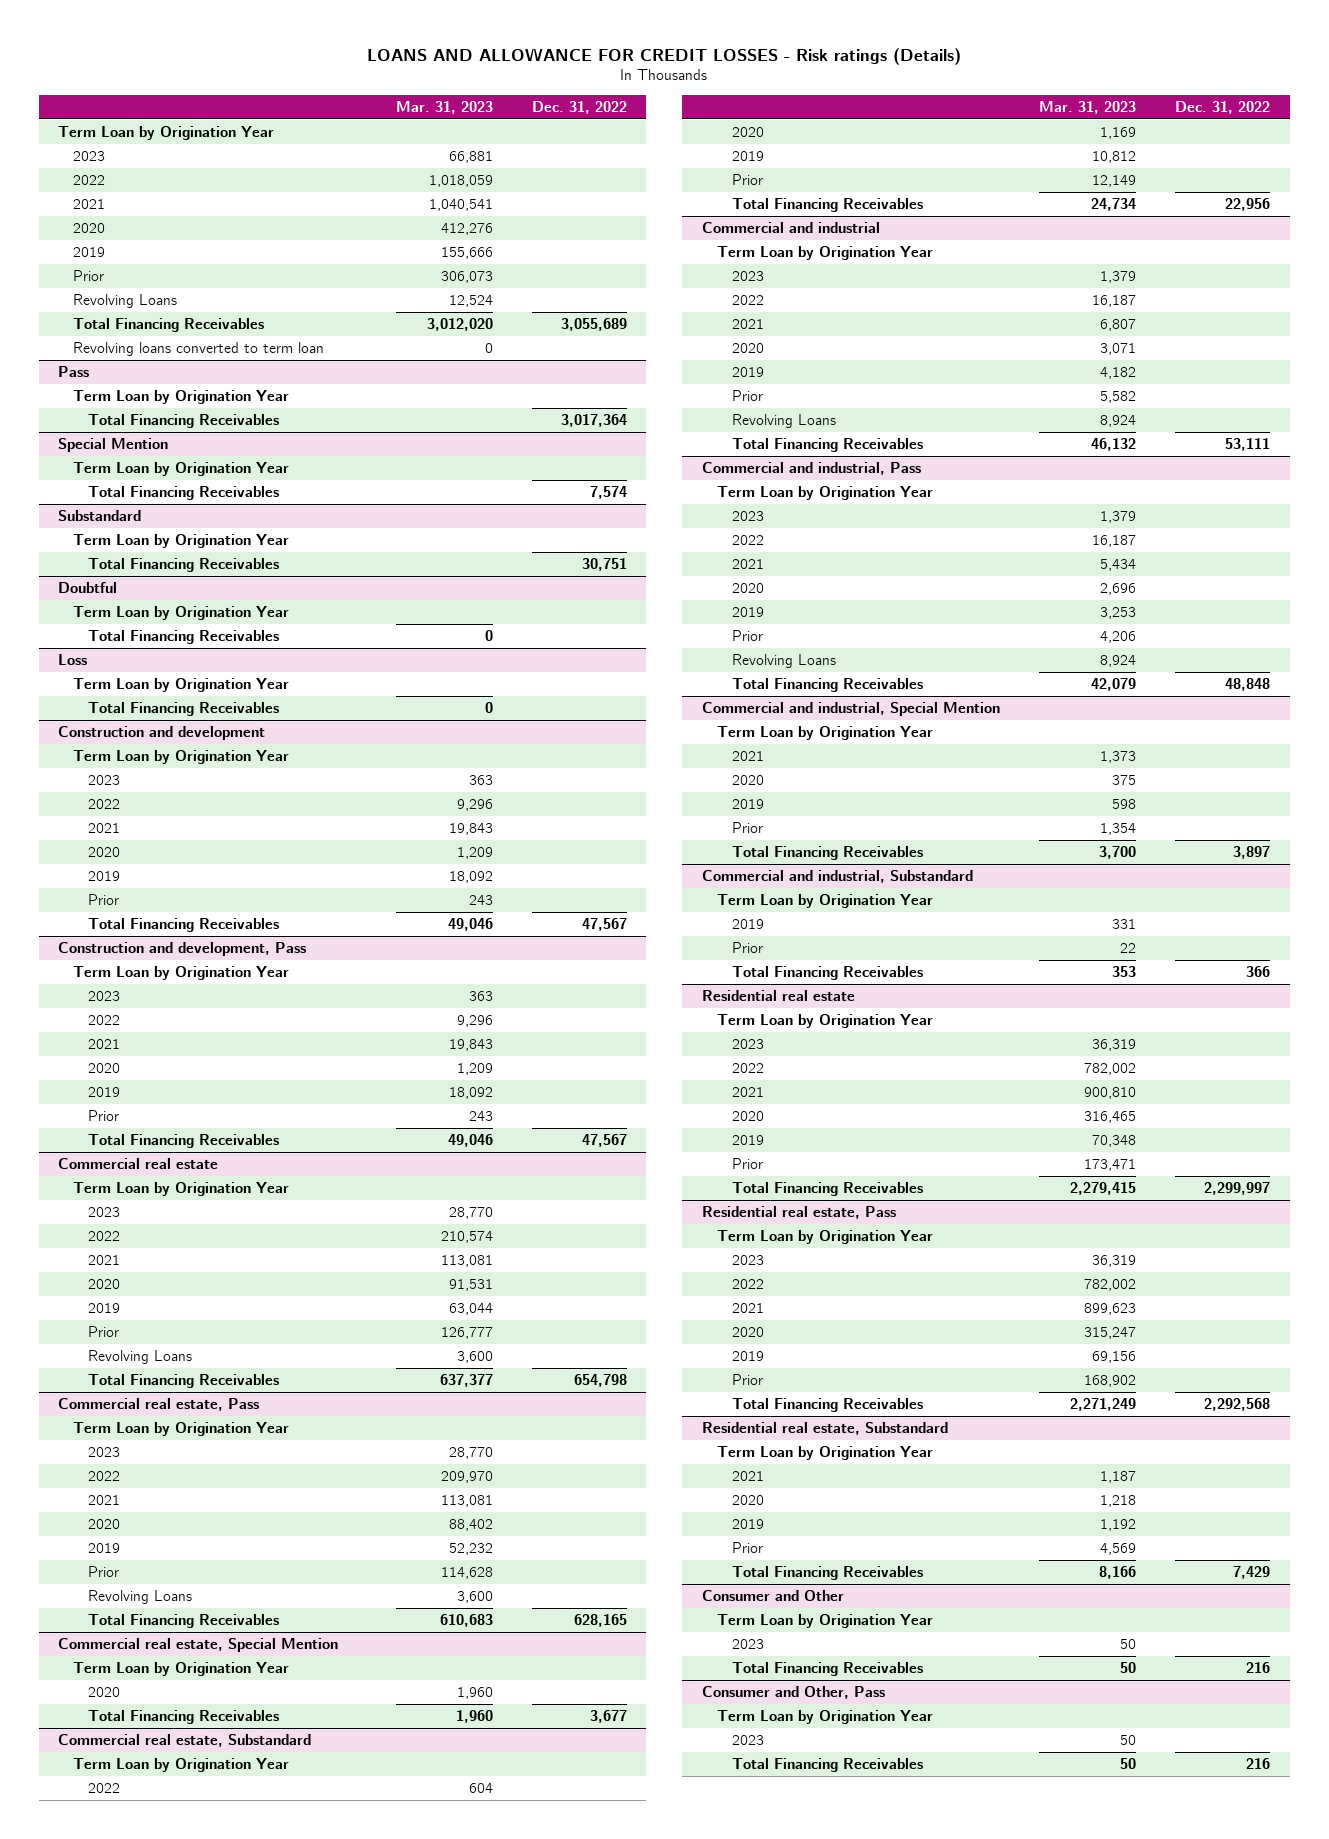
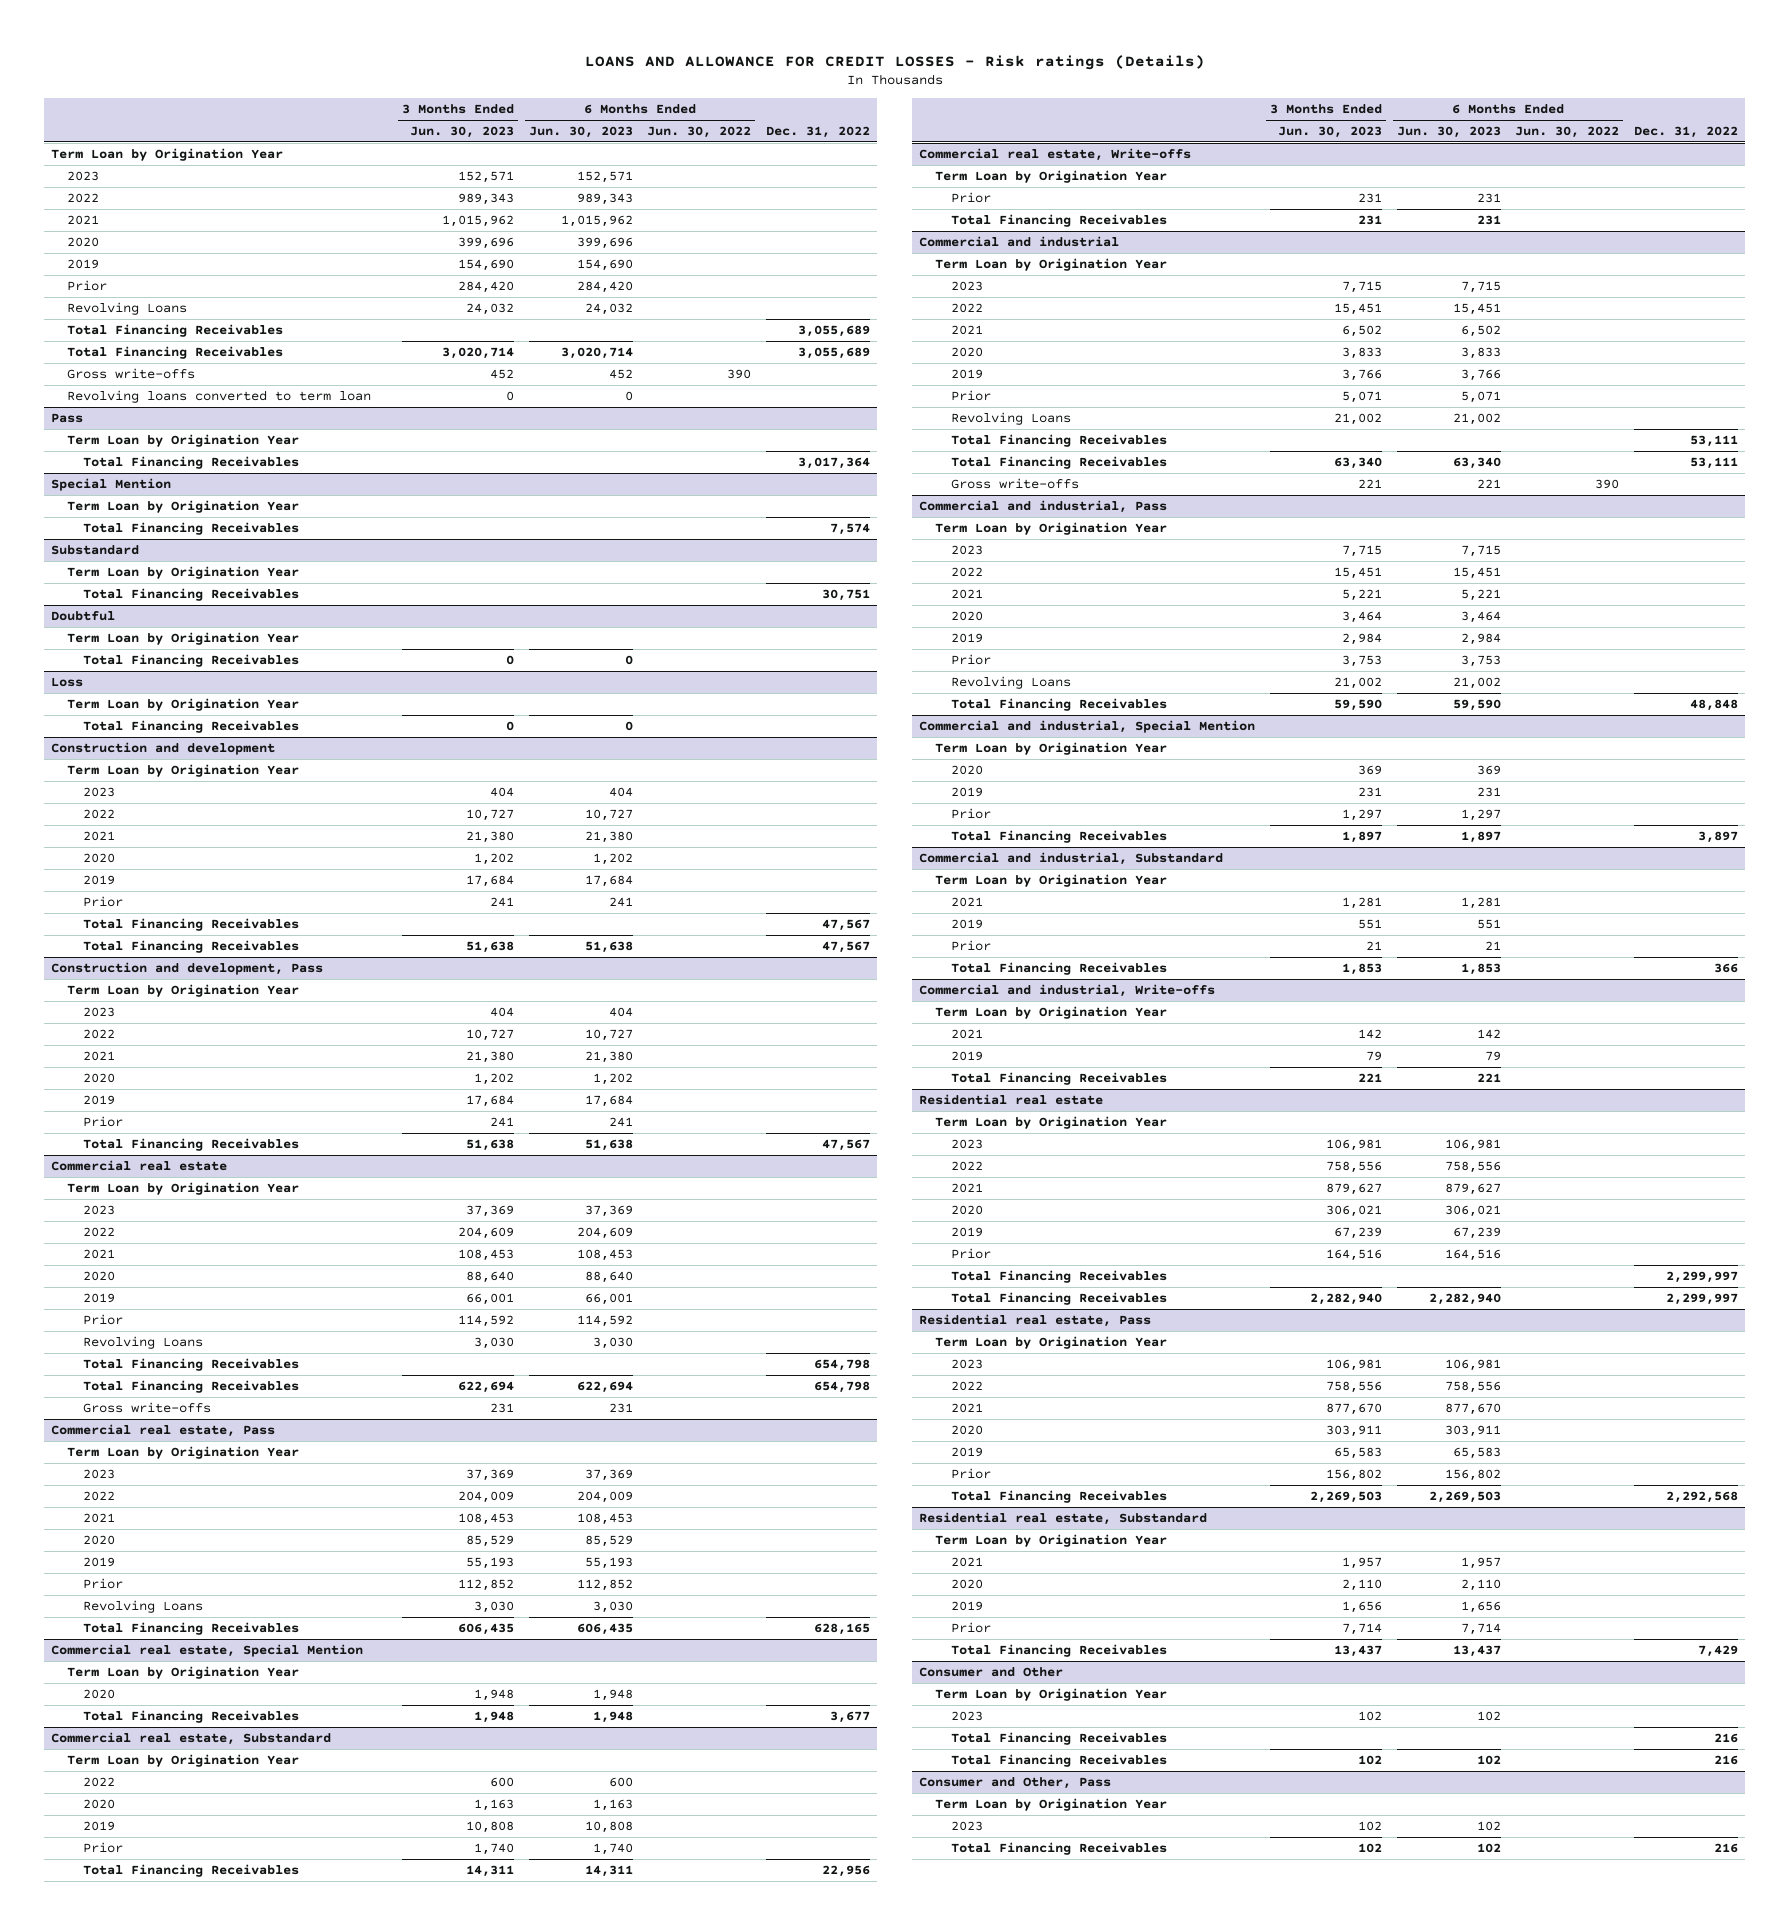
- | Mar. 31, 2023 | Dec. 31, 2022
+ | 3 Months Ended Jun. 30, 2023 | 6 Months Ended Jun. 30, 2023 | 6 Months Ended Jun. 30, 2022 | Dec. 31, 2022
+ Total Financing Receivables | 3,020,714 | 3,020,714 | | 3,055,689
+ Gross write-offs | 452 | 452 | 390 |
@ Construction and development
+ Total Financing Receivables | 51,638 | 51,638 | | 47,567
@ Commercial real estate
+ Total Financing Receivables | 622,694 | 622,694 | | 654,798
+ Gross write-offs | 231 | 231 | |
+ Commercial real estate, Write-offs
+ Term Loan by Origination Year
+ Prior | 231 | 231 | |
+ Total Financing Receivables | 231 | 231 | |
@ Commercial and industrial
+ Total Financing Receivables | 63,340 | 63,340 | | 53,111
+ Gross write-offs | 221 | 221 | 390 |
@ Commercial and industrial, Special Mention
- 2021 | 1,373 |
@ Commercial and industrial, Substandard
+ 2021 | 1,281 | 1,281 | |
+ Commercial and industrial, Write-offs
+ Term Loan by Origination Year
+ 2021 | 142 | 142 | |
+ 2019 | 79 | 79 | |
+ Total Financing Receivables | 221 | 221 | |
@ Residential real estate
+ Total Financing Receivables | 2,282,940 | 2,282,940 | | 2,299,997
@ Consumer and Other
+ Total Financing Receivables | 102 | 102 | | 216

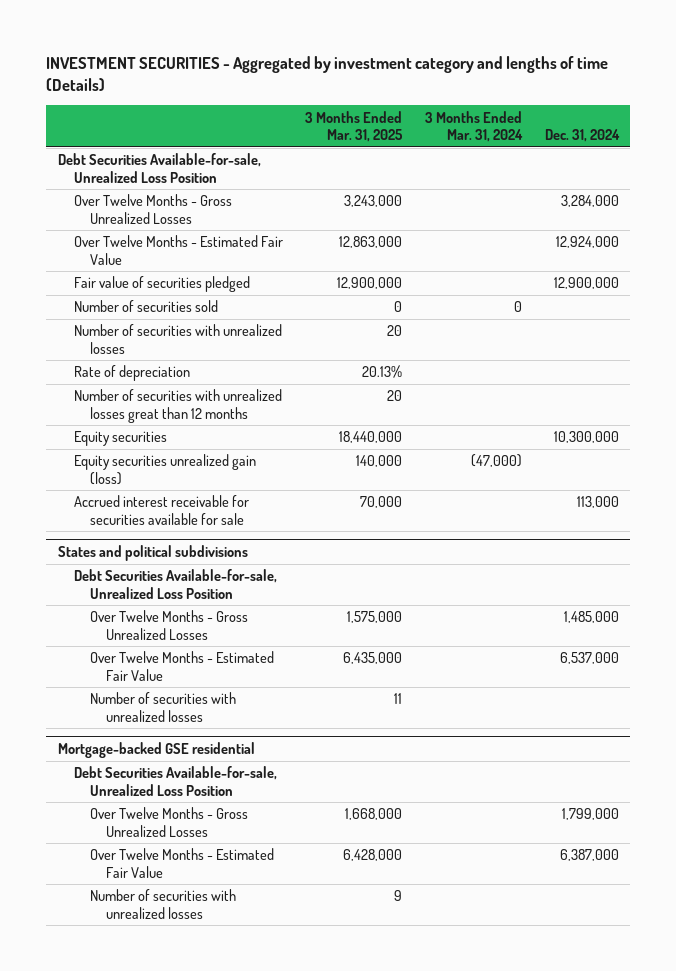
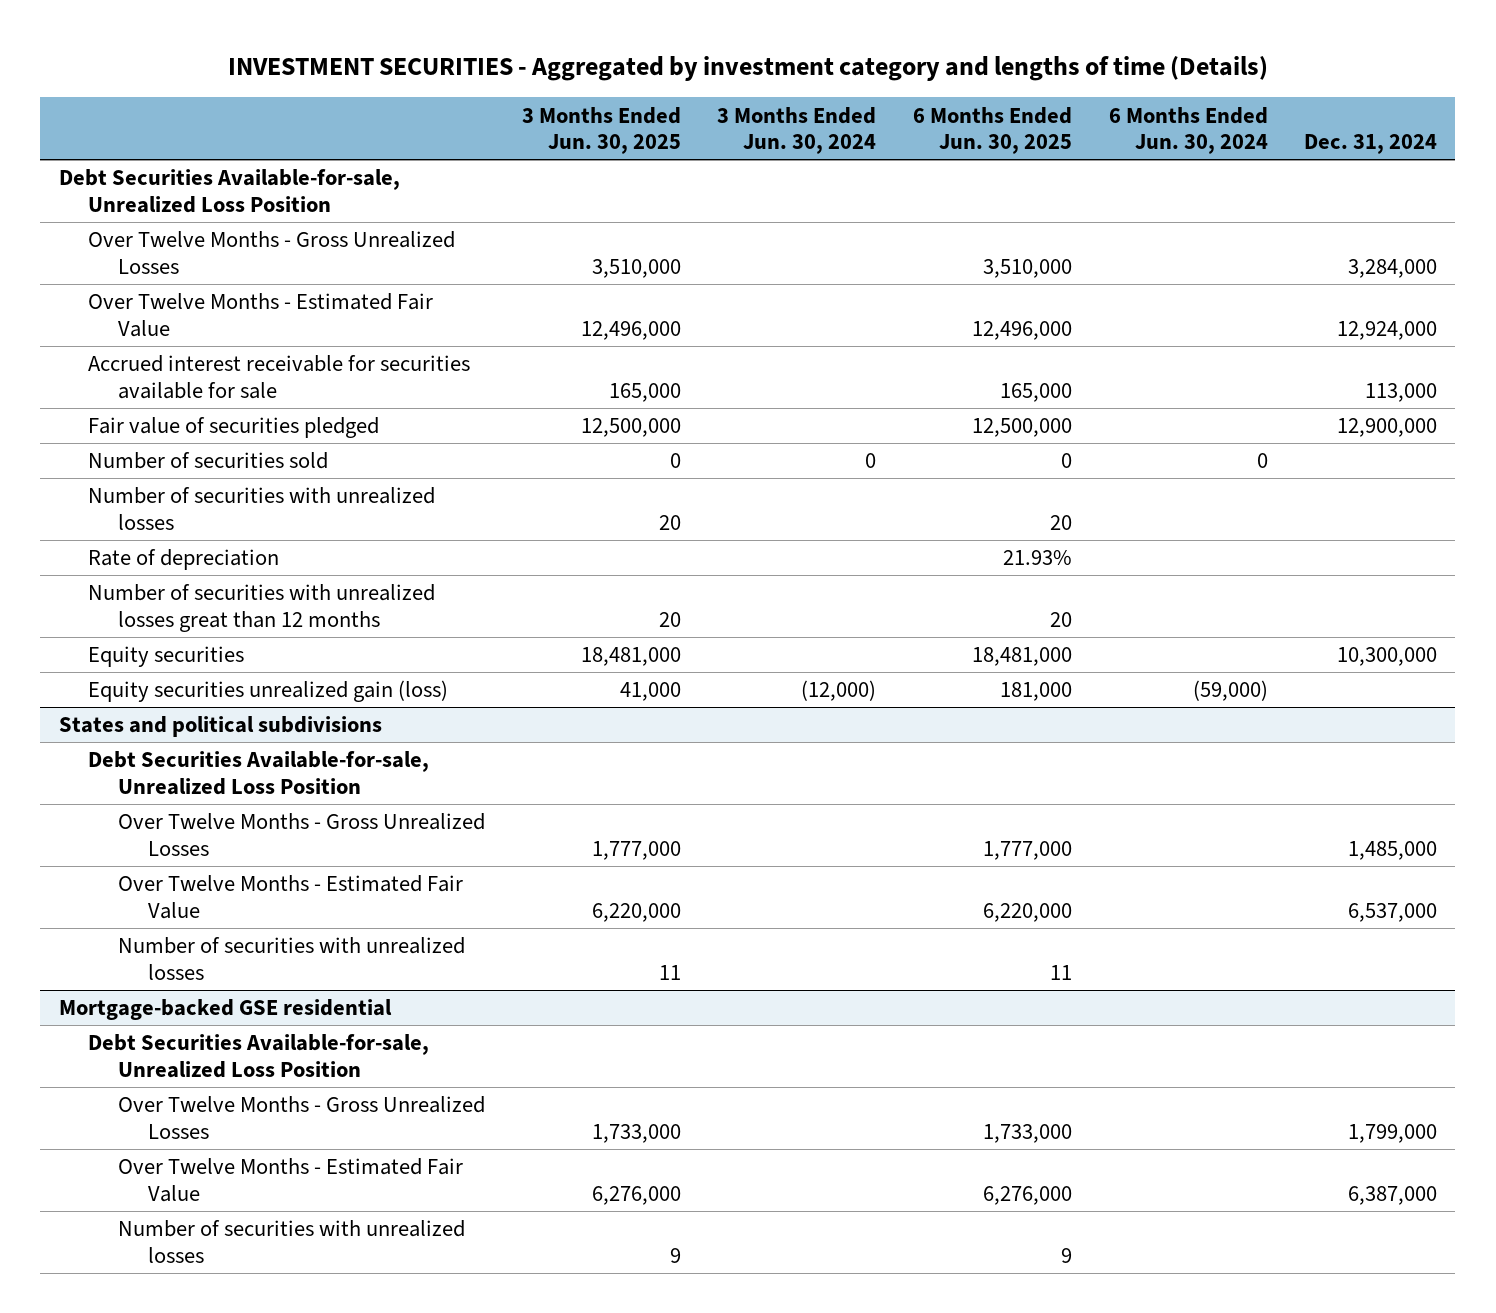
- | 3 Months Ended Mar. 31, 2025 | 3 Months Ended Mar. 31, 2024 | Dec. 31, 2024
+ | 3 Months Ended Jun. 30, 2025 | 3 Months Ended Jun. 30, 2024 | 6 Months Ended Jun. 30, 2025 | 6 Months Ended Jun. 30, 2024 | Dec. 31, 2024
moved up: Accrued interest receivable for securities available for sale | 165,000 | | 165,000 | | 113,000

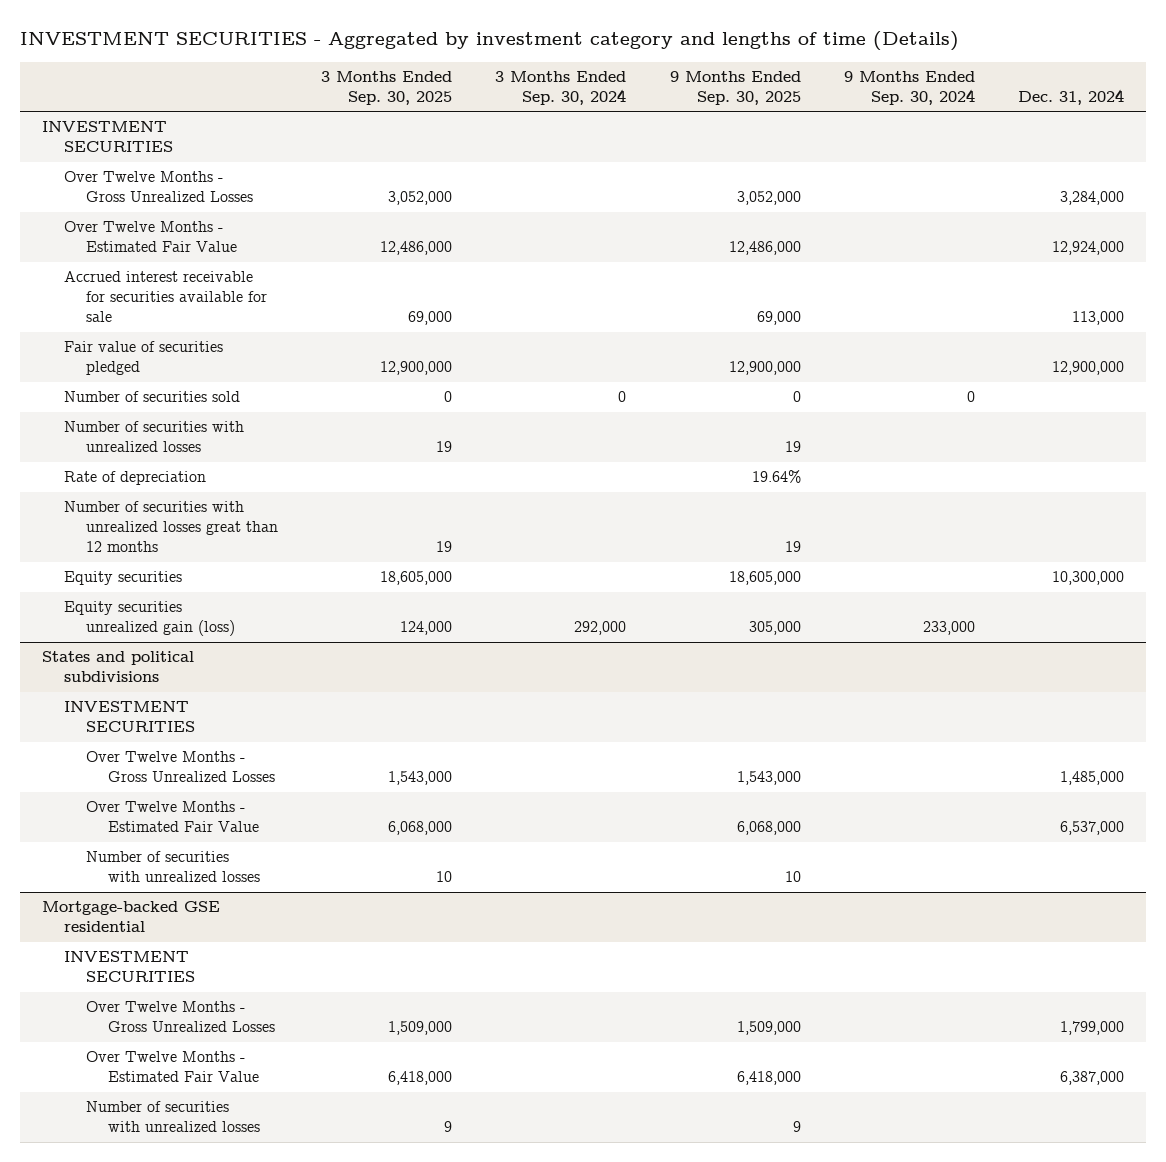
- | 3 Months Ended Jun. 30, 2025 | 3 Months Ended Jun. 30, 2024 | 6 Months Ended Jun. 30, 2025 | 6 Months Ended Jun. 30, 2024 | Dec. 31, 2024
+ | 3 Months Ended Sep. 30, 2025 | 3 Months Ended Sep. 30, 2024 | 9 Months Ended Sep. 30, 2025 | 9 Months Ended Sep. 30, 2024 | Dec. 31, 2024
- Debt Securities Available-for-sale, Unrealized Loss Position
+ INVESTMENT SECURITIES
@ States and political subdivisions
- Debt Securities Available-for-sale, Unrealized Loss Position
+ INVESTMENT SECURITIES
@ Mortgage-backed GSE residential
- Debt Securities Available-for-sale, Unrealized Loss Position
+ INVESTMENT SECURITIES

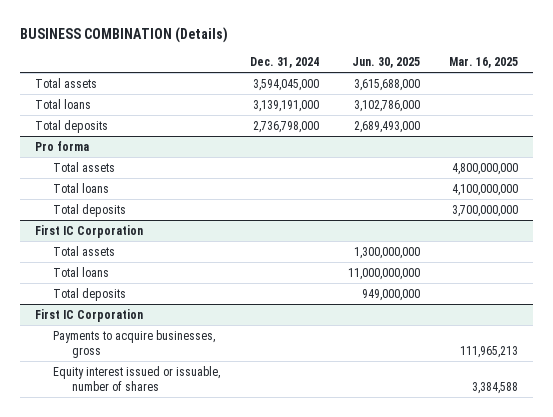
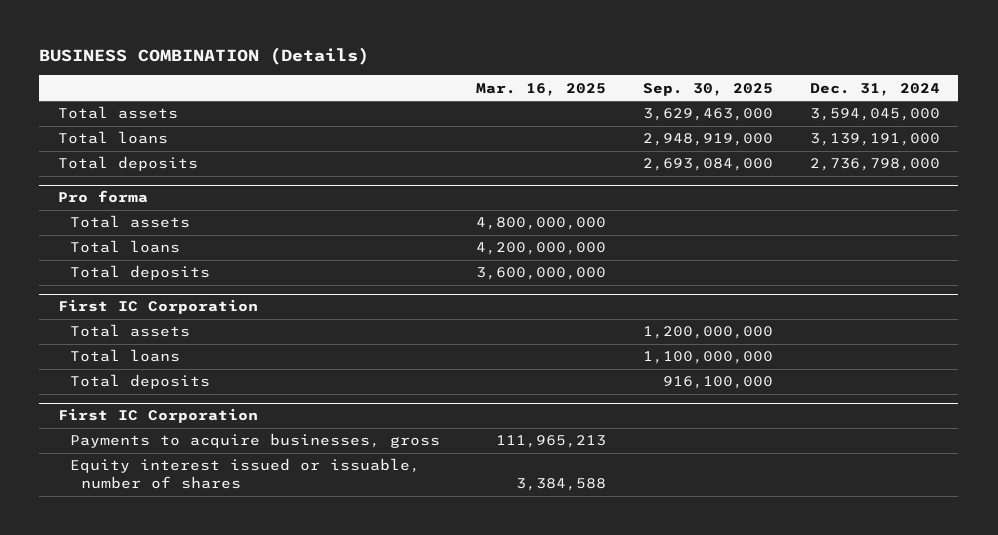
- | Dec. 31, 2024 | Jun. 30, 2025 | Mar. 16, 2025
+ | Mar. 16, 2025 | Sep. 30, 2025 | Dec. 31, 2024
@ Pro forma
- Total loans | | | 4,100,000,000
- Total deposits | | | 3,700,000,000
+ Total loans | 4,200,000,000 | |
+ Total deposits | 3,600,000,000 | |

